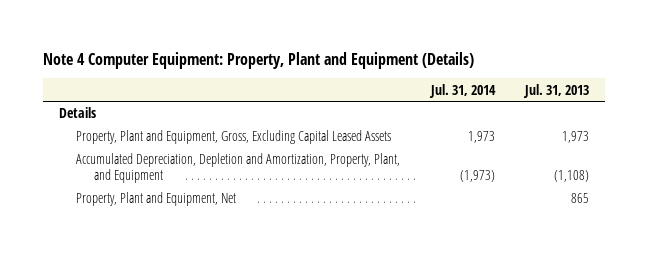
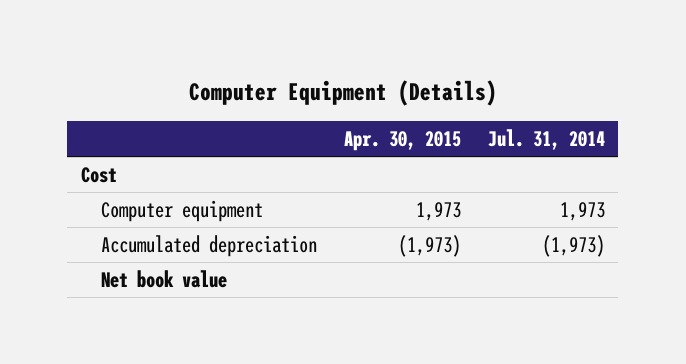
- Note 4 Computer Equipment: Property, Plant and Equipment (Details)
+ Computer Equipment (Details)
- | Jul. 31, 2014 | Jul. 31, 2013
+ | Apr. 30, 2015 | Jul. 31, 2014
- Details
- Property, Plant and Equipment, Gross, Excluding Capital Leased Assets | 1,973 | 1,973
- Accumulated Depreciation, Depletion and Amortization, Property, Plant, and Equipment | (1,973) | (1,108)
- Property, Plant and Equipment, Net | | 865
+ Cost
+ Computer equipment | 1,973 | 1,973
+ Accumulated depreciation | (1,973) | (1,973)
+ Net book value

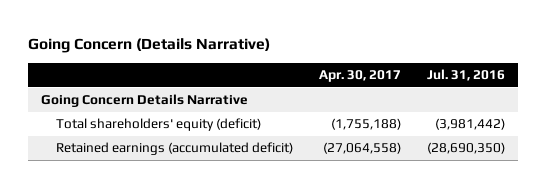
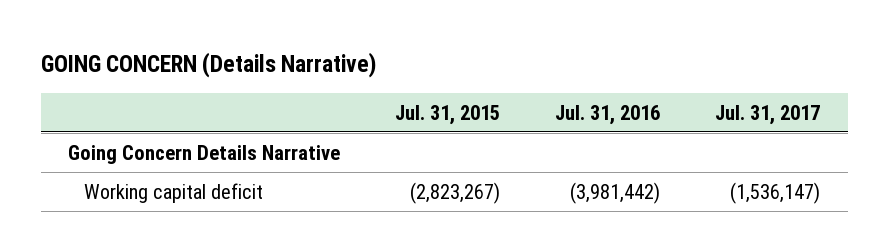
- Going Concern (Details Narrative)
+ GOING CONCERN (Details Narrative)
- | Apr. 30, 2017 | Jul. 31, 2016
+ | Jul. 31, 2015 | Jul. 31, 2016 | Jul. 31, 2017
- Total shareholders' equity (deficit) | (1,755,188) | (3,981,442)
- Retained earnings (accumulated deficit) | (27,064,558) | (28,690,350)
+ Working capital deficit | (2,823,267) | (3,981,442) | (1,536,147)

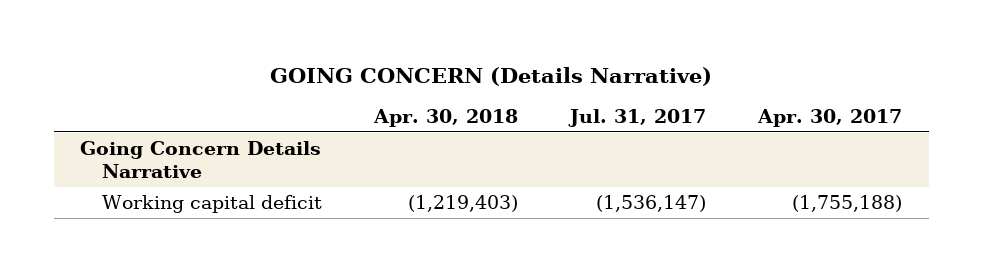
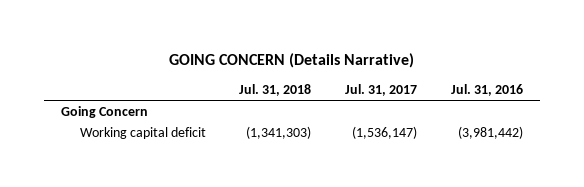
- | Apr. 30, 2018 | Jul. 31, 2017 | Apr. 30, 2017
+ | Jul. 31, 2018 | Jul. 31, 2017 | Jul. 31, 2016
- Going Concern Details Narrative
+ Going Concern

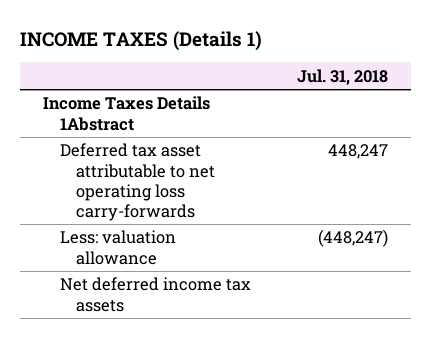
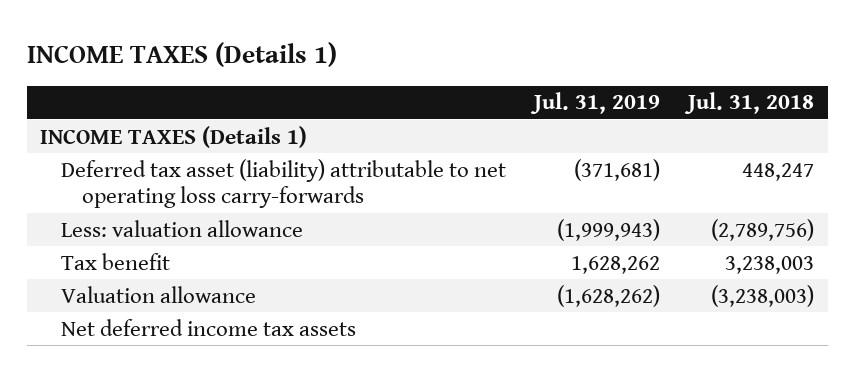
- | Jul. 31, 2018
+ | Jul. 31, 2019 | Jul. 31, 2018
- Income Taxes Details 1Abstract
- Deferred tax asset attributable to net operating loss carry-forwards | 448,247
- Less: valuation allowance | (448,247)
+ INCOME TAXES (Details 1)
+ Deferred tax asset (liability) attributable to net operating loss carry-forwards | (371,681) | 448,247
+ Less: valuation allowance | (1,999,943) | (2,789,756)
+ Tax benefit | 1,628,262 | 3,238,003
+ Valuation allowance | (1,628,262) | (3,238,003)

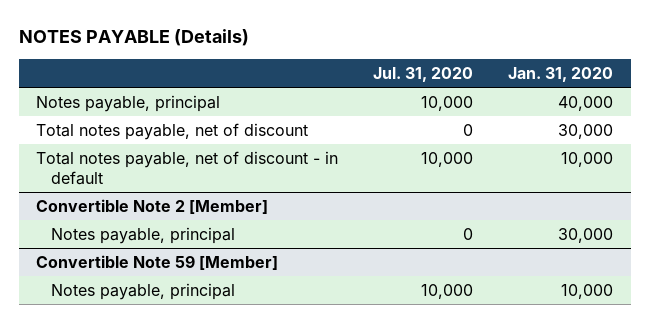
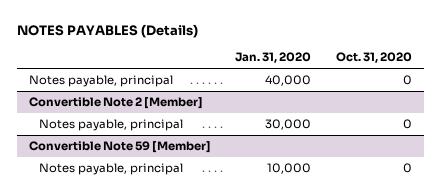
- NOTES PAYABLE (Details)
+ NOTES PAYABLES (Details)
- | Jul. 31, 2020 | Jan. 31, 2020
+ | Jan. 31, 2020 | Oct. 31, 2020
- Total notes payable, net of discount | 0 | 30,000
- Total notes payable, net of discount - in default | 10,000 | 10,000

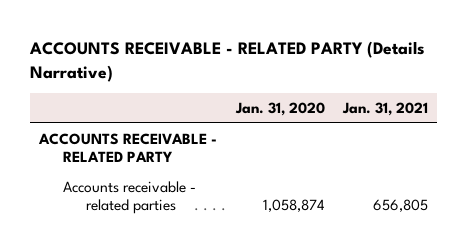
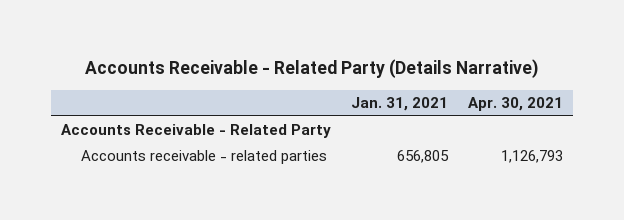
- ACCOUNTS RECEIVABLE - RELATED PARTY (Details Narrative)
+ Accounts Receivable - Related Party (Details Narrative)
- | Jan. 31, 2020 | Jan. 31, 2021
+ | Jan. 31, 2021 | Apr. 30, 2021
- ACCOUNTS RECEIVABLE - RELATED PARTY
+ Accounts Receivable - Related Party

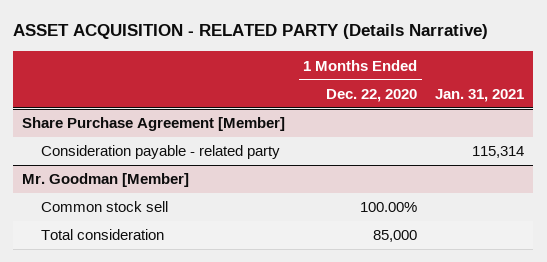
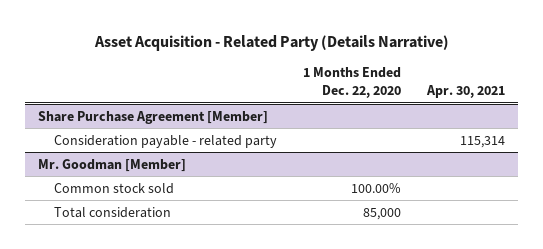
- ASSET ACQUISITION - RELATED PARTY (Details Narrative)
+ Asset Acquisition - Related Party (Details Narrative)
- | 1 Months Ended Dec. 22, 2020 | Jan. 31, 2021
+ | 1 Months Ended Dec. 22, 2020 | Apr. 30, 2021
@ Mr. Goodman [Member]
- Common stock sell | 100.00% |
+ Common stock sold | 100.00% |

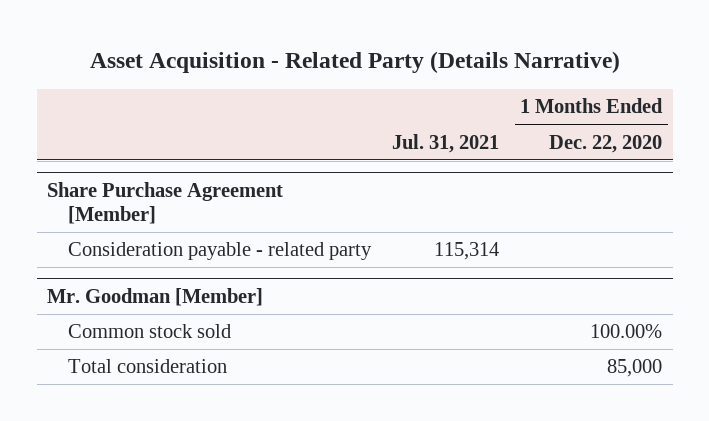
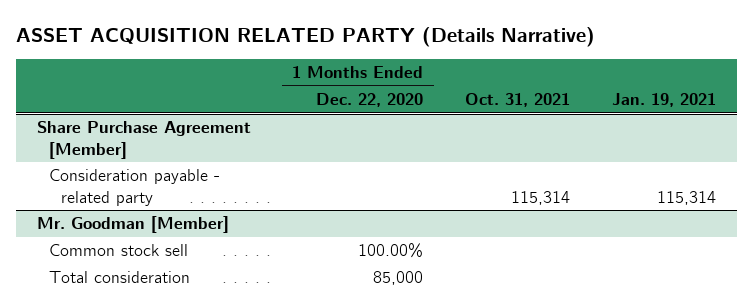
- Asset Acquisition - Related Party (Details Narrative)
+ ASSET ACQUISITION RELATED PARTY (Details Narrative)
- | Jul. 31, 2021 | 1 Months Ended Dec. 22, 2020
+ | 1 Months Ended Dec. 22, 2020 | Oct. 31, 2021 | Jan. 19, 2021
@ Mr. Goodman [Member]
- Common stock sold | | 100.00%
+ Common stock sell | 100.00% | |

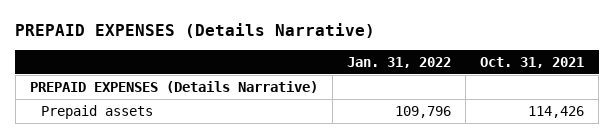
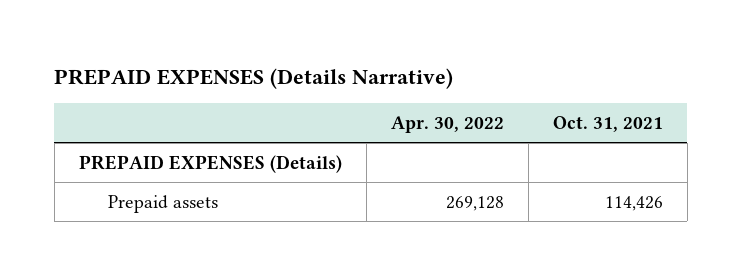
- | Jan. 31, 2022 | Oct. 31, 2021
+ | Apr. 30, 2022 | Oct. 31, 2021
- PREPAID EXPENSES (Details Narrative)
+ PREPAID EXPENSES (Details)

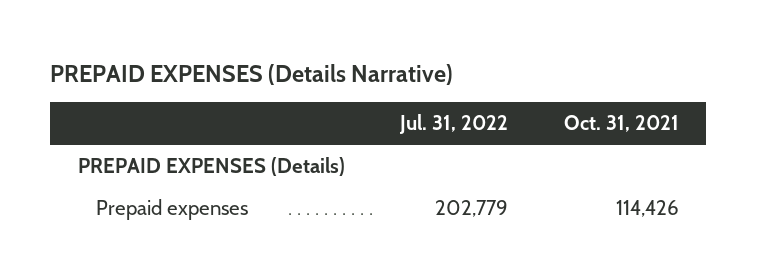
- | Apr. 30, 2022 | Oct. 31, 2021
+ | Jul. 31, 2022 | Oct. 31, 2021
- Prepaid assets | 269,128 | 114,426
+ Prepaid expenses | 202,779 | 114,426

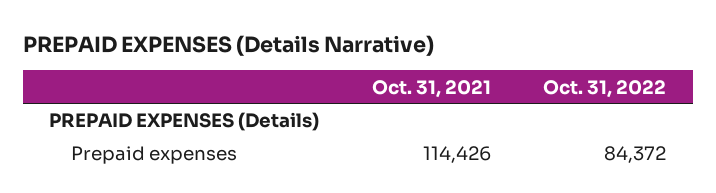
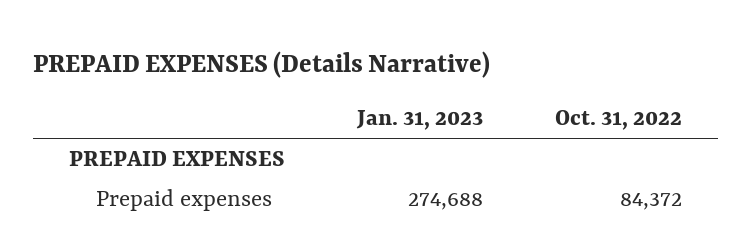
- | Oct. 31, 2021 | Oct. 31, 2022
+ | Jan. 31, 2023 | Oct. 31, 2022
- PREPAID EXPENSES (Details)
+ PREPAID EXPENSES

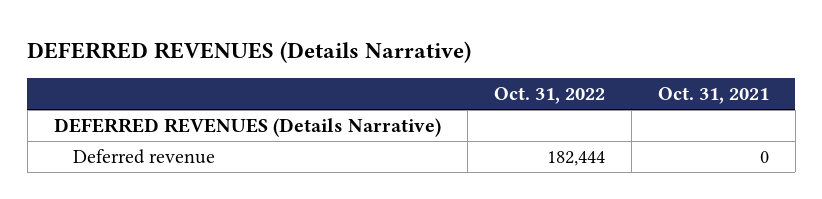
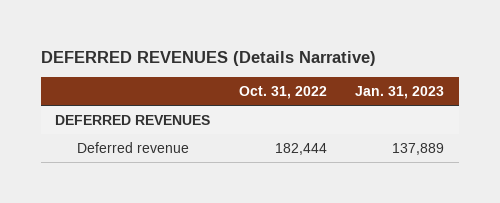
- | Oct. 31, 2022 | Oct. 31, 2021
+ | Oct. 31, 2022 | Jan. 31, 2023
- DEFERRED REVENUES (Details Narrative)
+ DEFERRED REVENUES

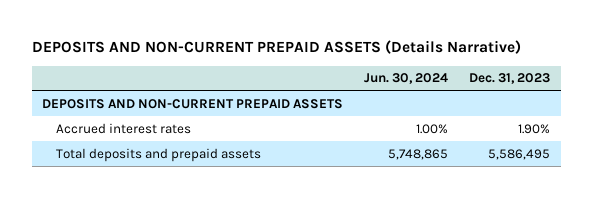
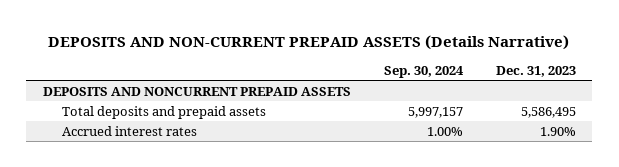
- | Jun. 30, 2024 | Dec. 31, 2023
+ | Sep. 30, 2024 | Dec. 31, 2023
- DEPOSITS AND NON-CURRENT PREPAID ASSETS
+ DEPOSITS AND NONCURRENT PREPAID ASSETS
moved down: Accrued interest rates | 1.00% | 1.90%

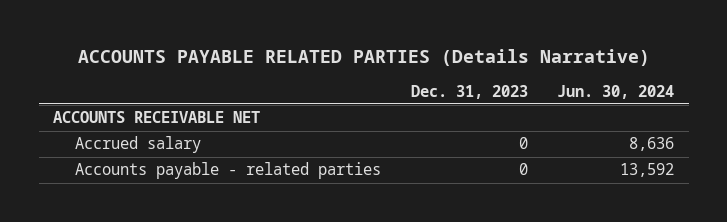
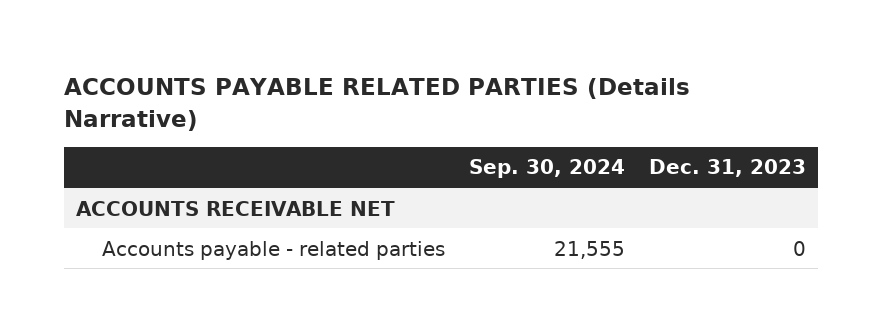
- | Dec. 31, 2023 | Jun. 30, 2024
+ | Sep. 30, 2024 | Dec. 31, 2023
- Accrued salary | 0 | 8,636

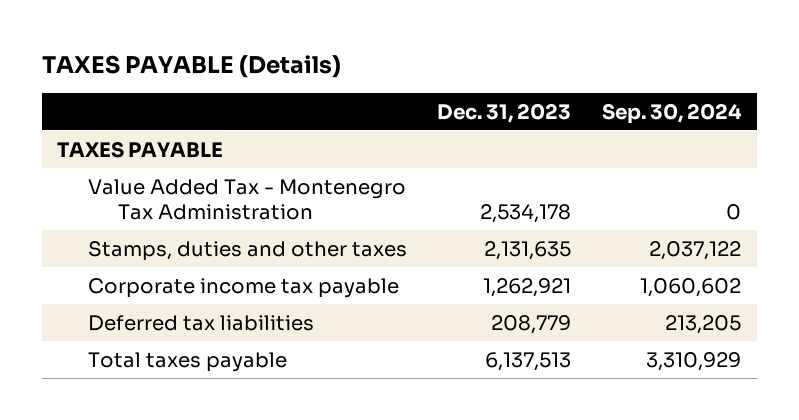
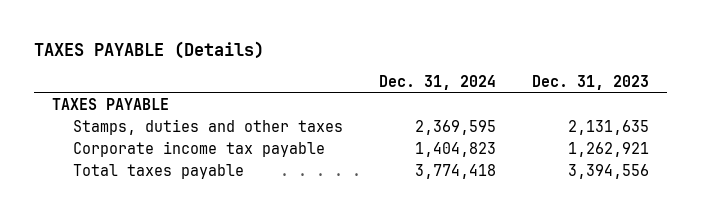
- | Dec. 31, 2023 | Sep. 30, 2024
+ | Dec. 31, 2024 | Dec. 31, 2023
- Value Added Tax - Montenegro Tax Administration | 2,534,178 | 0
- Deferred tax liabilities | 208,779 | 213,205
- Total taxes payable | 6,137,513 | 3,310,929
+ Total taxes payable | 3,774,418 | 3,394,556

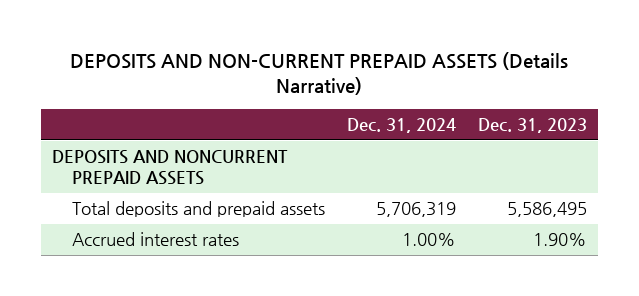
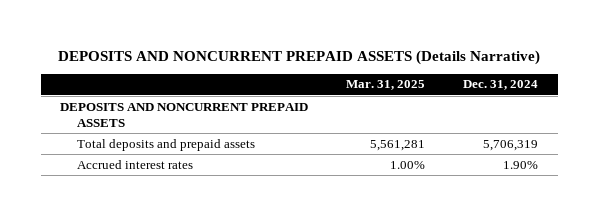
- DEPOSITS AND NON-CURRENT PREPAID ASSETS (Details Narrative)
+ DEPOSITS AND NONCURRENT PREPAID ASSETS (Details Narrative)
- | Dec. 31, 2024 | Dec. 31, 2023
+ | Mar. 31, 2025 | Dec. 31, 2024
- Accrued interest rates | 1.00% | 1.90%
+ Accrued interest rates | 1.00% | 1.90%

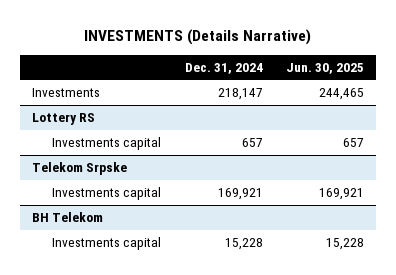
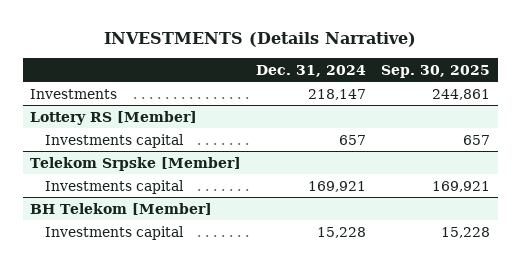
- | Dec. 31, 2024 | Jun. 30, 2025
+ | Dec. 31, 2024 | Sep. 30, 2025
- Lottery RS
+ Lottery RS [Member]
- Telekom Srpske
+ Telekom Srpske [Member]
- BH Telekom
+ BH Telekom [Member]

